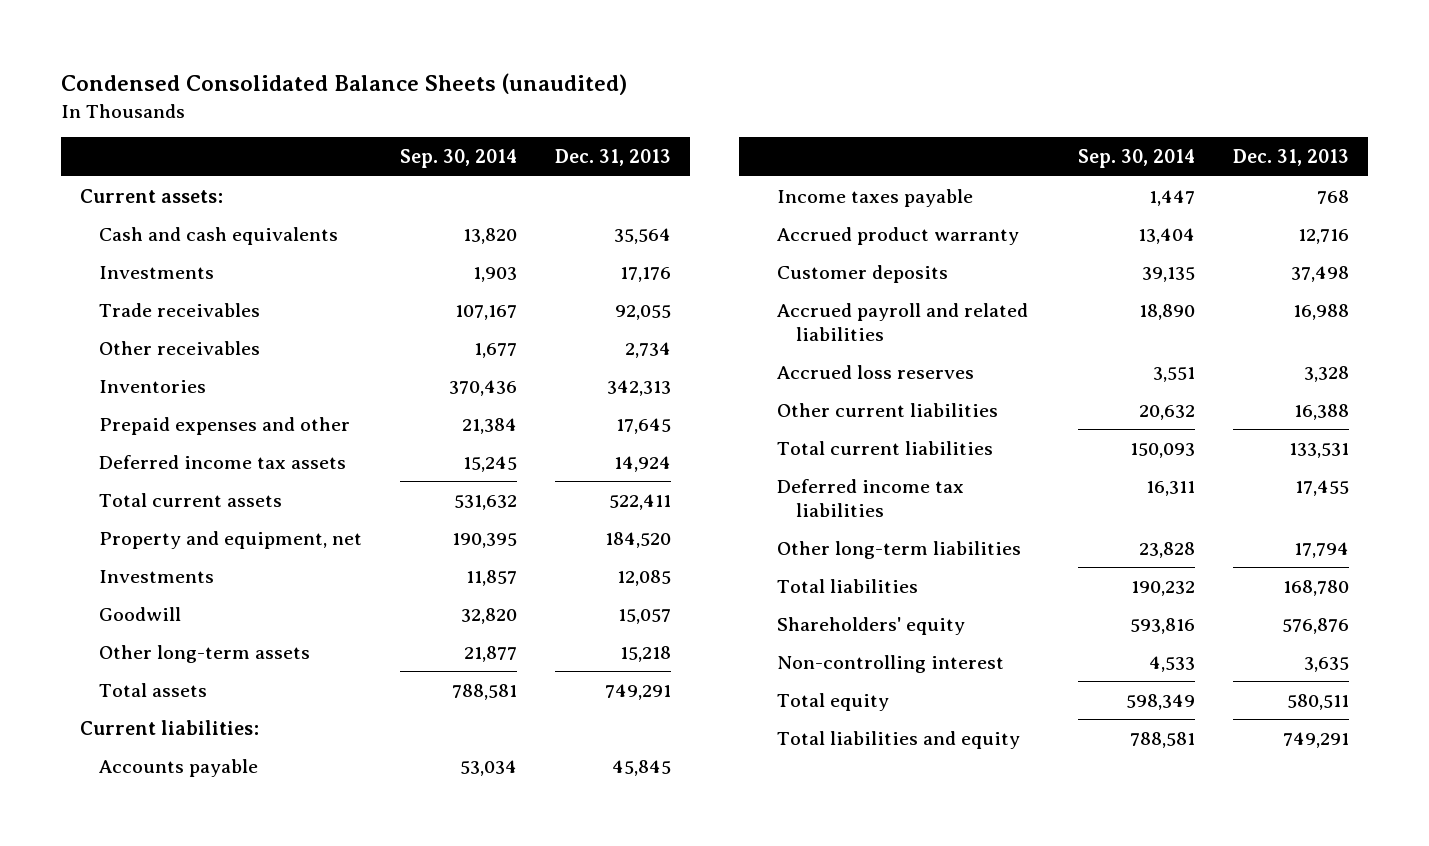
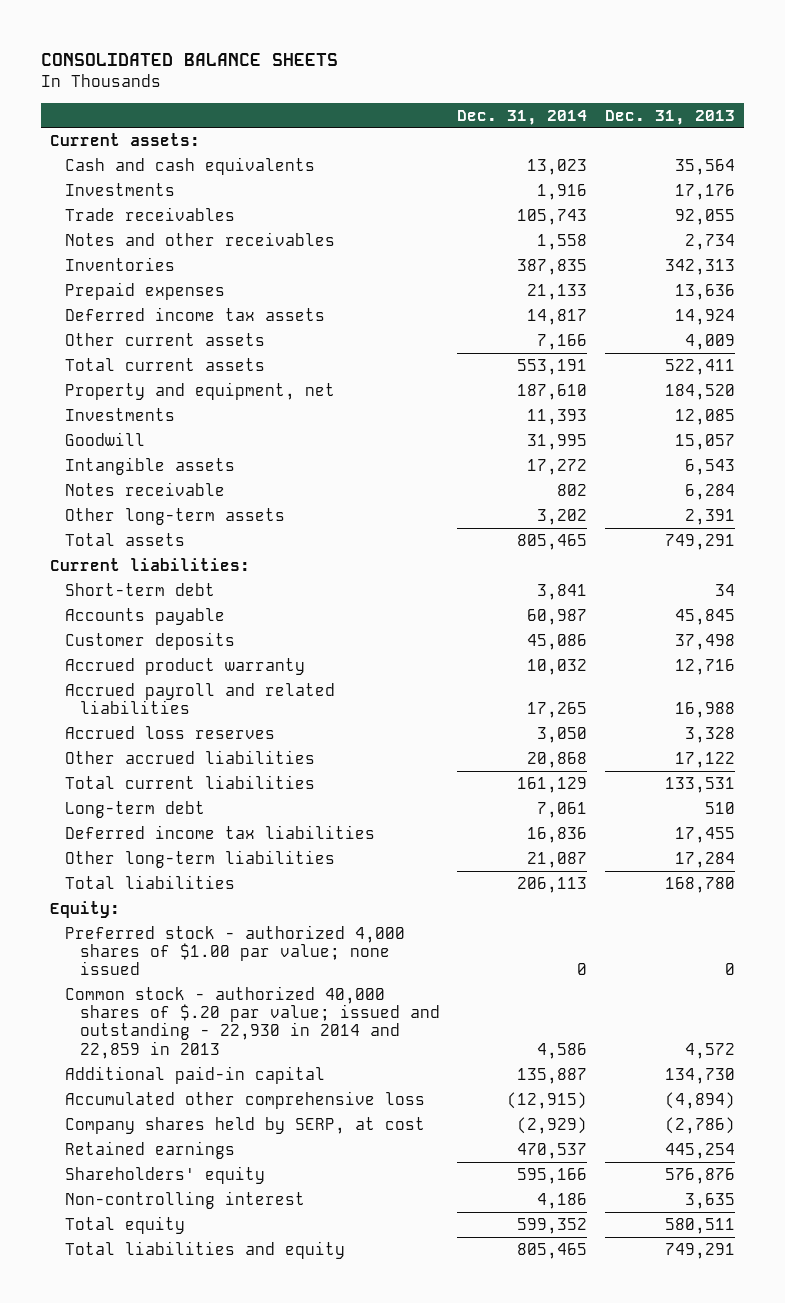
- Condensed Consolidated Balance Sheets (unaudited)
+ CONSOLIDATED BALANCE SHEETS
- | Sep. 30, 2014 | Dec. 31, 2013
+ | Dec. 31, 2014 | Dec. 31, 2013
- Other receivables | 1,677 | 2,734
+ Notes and other receivables | 1,558 | 2,734
- Prepaid expenses and other | 21,384 | 17,645
+ Prepaid expenses | 21,133 | 13,636
+ Other current assets | 7,166 | 4,009
- Other long-term assets | 21,877 | 15,218
+ Intangible assets | 17,272 | 6,543
+ Notes receivable | 802 | 6,284
+ Other long-term assets | 3,202 | 2,391
+ Short-term debt | 3,841 | 34
- Income taxes payable | 1,447 | 768
moved down: Accrued product warranty | 10,032 | 12,716
- Other current liabilities | 20,632 | 16,388
+ Other accrued liabilities | 20,868 | 17,122
+ Long-term debt | 7,061 | 510
- Other long-term liabilities | 23,828 | 17,794
+ Other long-term liabilities | 21,087 | 17,284
+ Equity:
+ Preferred stock - authorized 4,000 shares of $1.00 par value; none issued | 0 | 0
+ Common stock - authorized 40,000 shares of $.20 par value; issued and outstanding - 22,930 in 2014 and 22,859 in 2013 | 4,586 | 4,572
+ Additional paid-in capital | 135,887 | 134,730
+ Accumulated other comprehensive loss | (12,915) | (4,894)
+ Company shares held by SERP, at cost | (2,929) | (2,786)
+ Retained earnings | 470,537 | 445,254

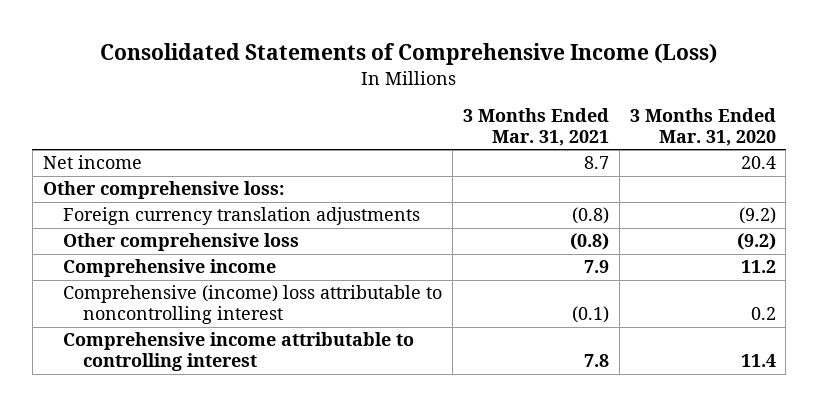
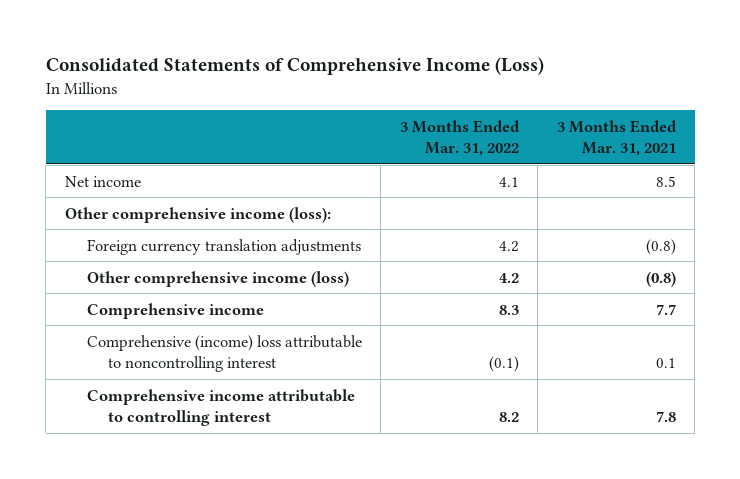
- | 3 Months Ended Mar. 31, 2021 | 3 Months Ended Mar. 31, 2020
+ | 3 Months Ended Mar. 31, 2022 | 3 Months Ended Mar. 31, 2021
- Net income | 8.7 | 20.4
- Other comprehensive loss:
+ Net income | 4.1 | 8.5
+ Other comprehensive income (loss):
- Other comprehensive loss | (0.8) | (9.2)
- Comprehensive income | 7.9 | 11.2
- Comprehensive (income) loss attributable to noncontrolling interest | (0.1) | 0.2
+ Other comprehensive income (loss) | 4.2 | (0.8)
+ Comprehensive income | 8.3 | 7.7
+ Comprehensive (income) loss attributable to noncontrolling interest | (0.1) | 0.1

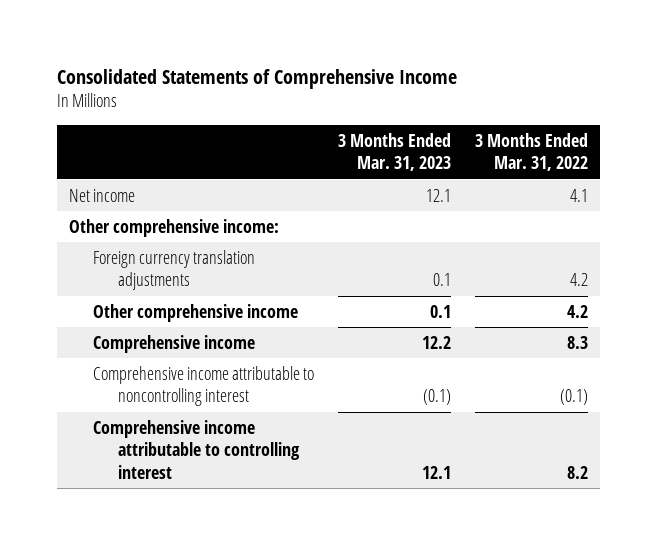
- Consolidated Statements of Comprehensive Income (Loss)
+ Consolidated Statements of Comprehensive Income
- | 3 Months Ended Mar. 31, 2022 | 3 Months Ended Mar. 31, 2021
+ | 3 Months Ended Mar. 31, 2023 | 3 Months Ended Mar. 31, 2022
- Other comprehensive income (loss):
+ Other comprehensive income:
- Other comprehensive income (loss) | 4.2 | (0.8)
+ Other comprehensive income | 0.1 | 4.2
- Comprehensive (income) loss attributable to noncontrolling interest | (0.1) | 0.1
+ Comprehensive income attributable to noncontrolling interest | (0.1) | (0.1)

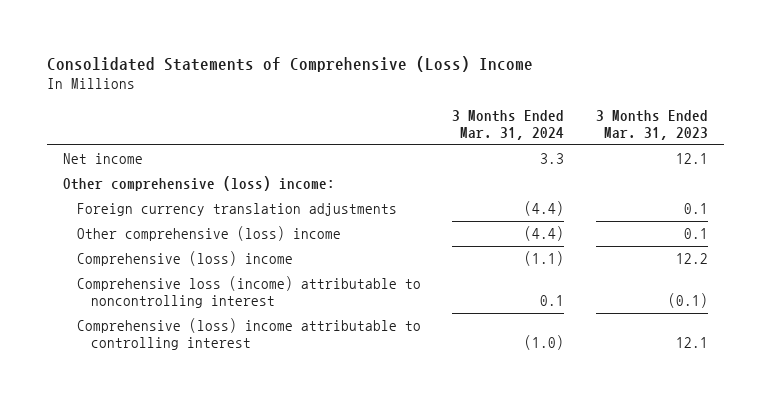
- Consolidated Statements of Comprehensive Income
+ Consolidated Statements of Comprehensive (Loss) Income
- | 3 Months Ended Mar. 31, 2023 | 3 Months Ended Mar. 31, 2022
+ | 3 Months Ended Mar. 31, 2024 | 3 Months Ended Mar. 31, 2023
- Other comprehensive income:
+ Other comprehensive (loss) income:
- Other comprehensive income | 0.1 | 4.2
- Comprehensive income | 12.2 | 8.3
- Comprehensive income attributable to noncontrolling interest | (0.1) | (0.1)
- Comprehensive income attributable to controlling interest | 12.1 | 8.2
+ Other comprehensive (loss) income | (4.4) | 0.1
+ Comprehensive (loss) income | (1.1) | 12.2
+ Comprehensive loss (income) attributable to noncontrolling interest | 0.1 | (0.1)
+ Comprehensive (loss) income attributable to controlling interest | (1.0) | 12.1

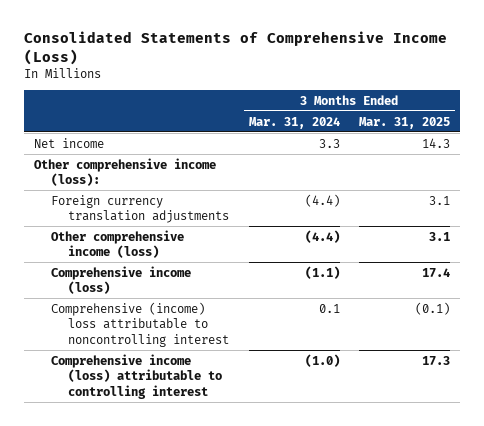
- Consolidated Statements of Comprehensive (Loss) Income
+ Consolidated Statements of Comprehensive Income (Loss)
- | 3 Months Ended Mar. 31, 2024 | 3 Months Ended Mar. 31, 2023
+ | 3 Months Ended Mar. 31, 2024 | 3 Months Ended Mar. 31, 2025
- Other comprehensive (loss) income:
+ Other comprehensive income (loss):
- Other comprehensive (loss) income | (4.4) | 0.1
- Comprehensive (loss) income | (1.1) | 12.2
- Comprehensive loss (income) attributable to noncontrolling interest | 0.1 | (0.1)
- Comprehensive (loss) income attributable to controlling interest | (1.0) | 12.1
+ Other comprehensive income (loss) | (4.4) | 3.1
+ Comprehensive income (loss) | (1.1) | 17.4
+ Comprehensive (income) loss attributable to noncontrolling interest | 0.1 | (0.1)
+ Comprehensive income (loss) attributable to controlling interest | (1.0) | 17.3

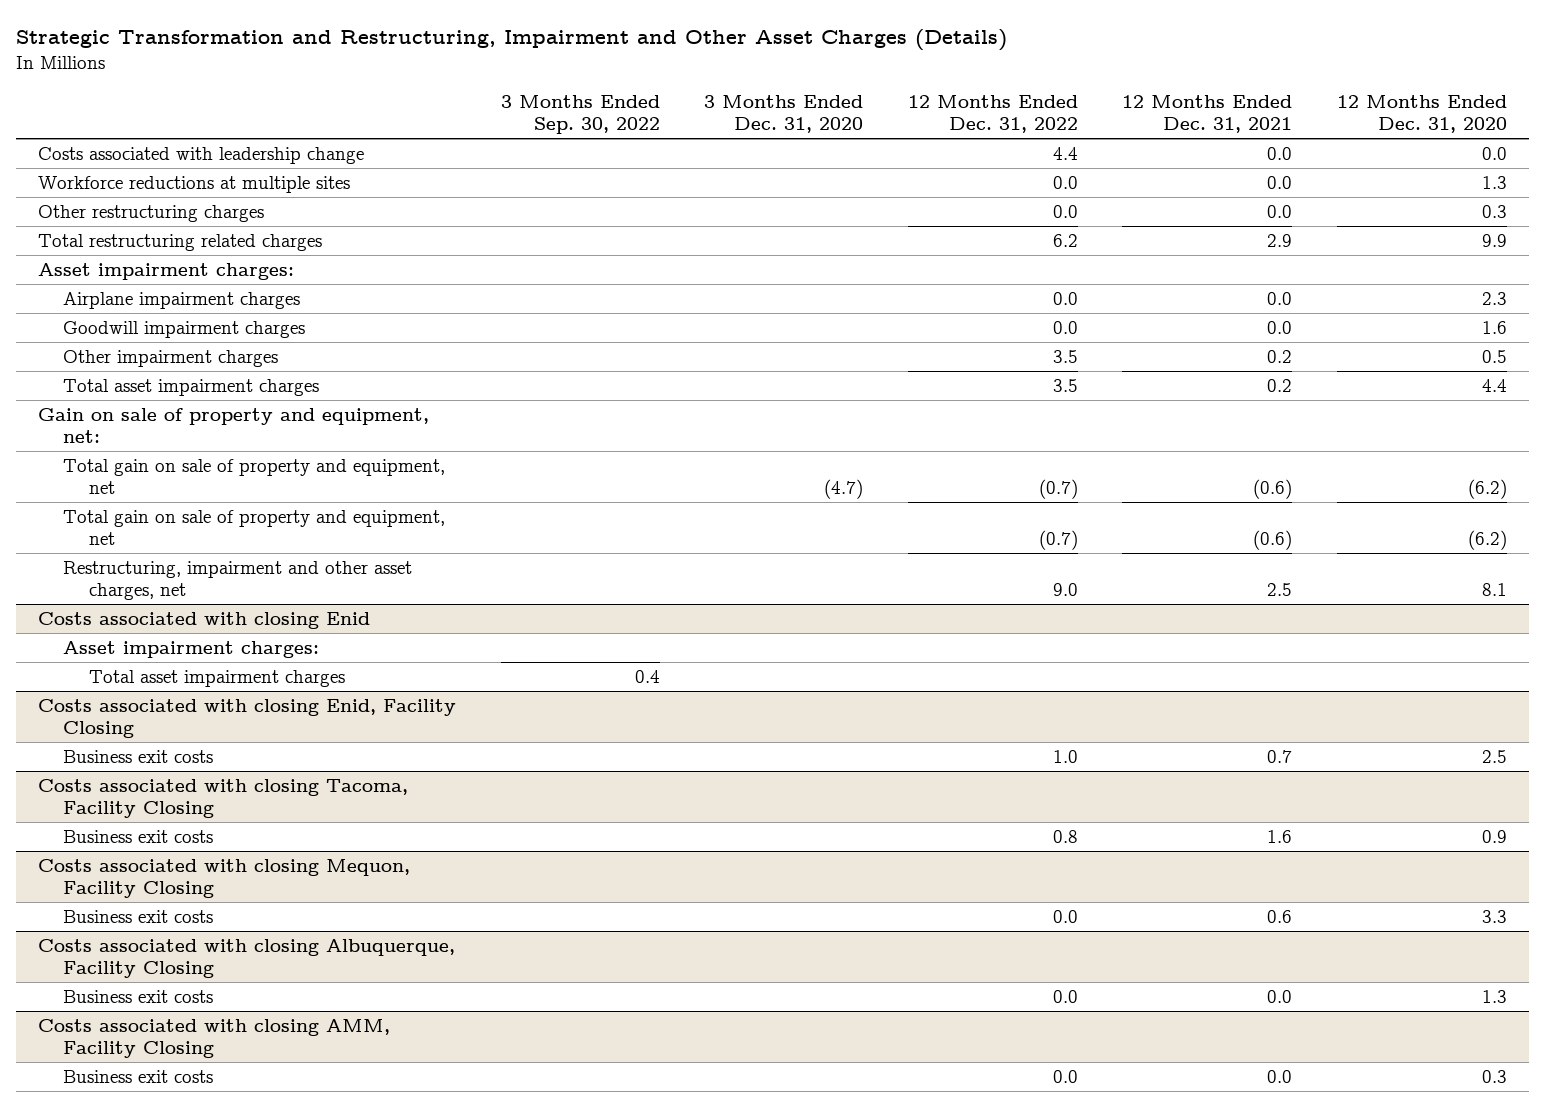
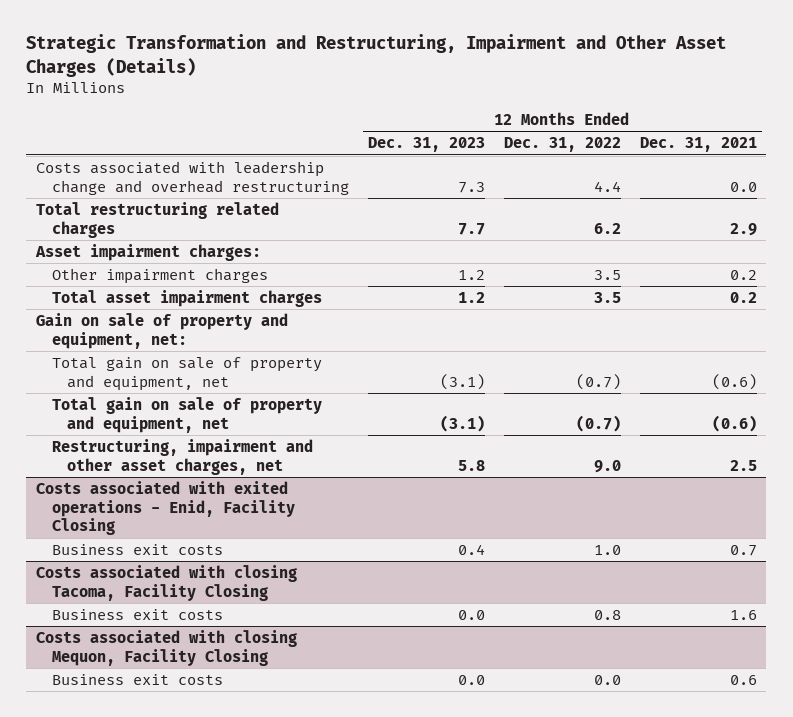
- | 3 Months Ended Sep. 30, 2022 | 3 Months Ended Dec. 31, 2020 | 12 Months Ended Dec. 31, 2022 | 12 Months Ended Dec. 31, 2021 | 12 Months Ended Dec. 31, 2020
+ | 12 Months Ended Dec. 31, 2023 | 12 Months Ended Dec. 31, 2022 | 12 Months Ended Dec. 31, 2021
- Costs associated with leadership change | | | 4.4 | 0.0 | 0.0
- Workforce reductions at multiple sites | | | 0.0 | 0.0 | 1.3
- Other restructuring charges | | | 0.0 | 0.0 | 0.3
+ Costs associated with leadership change and overhead restructuring | 7.3 | 4.4 | 0.0
- Airplane impairment charges | | | 0.0 | 0.0 | 2.3
- Goodwill impairment charges | | | 0.0 | 0.0 | 1.6
- Costs associated with closing Enid
- Asset impairment charges:
- Total asset impairment charges | 0.4 | | | |
- Costs associated with closing Enid, Facility Closing
+ Costs associated with exited operations - Enid, Facility Closing
- Costs associated with closing Albuquerque, Facility Closing
- Business exit costs | | | 0.0 | 0.0 | 1.3
- Costs associated with closing AMM, Facility Closing
- Business exit costs | | | 0.0 | 0.0 | 0.3

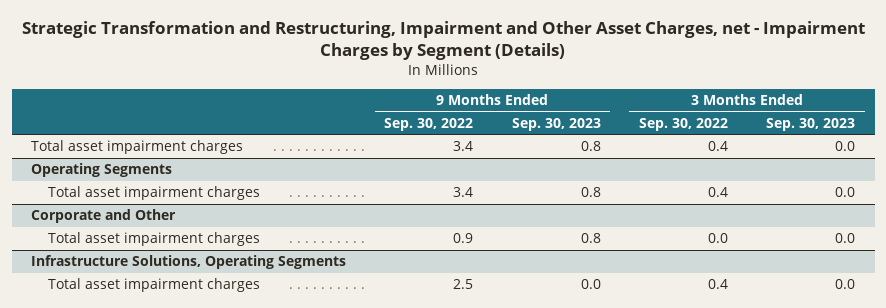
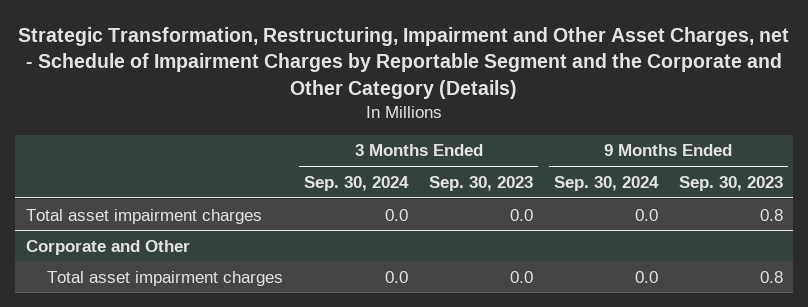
- Strategic Transformation and Restructuring, Impairment and Other Asset Charges, net - Impairment Charges by Segment (Details)
+ Strategic Transformation, Restructuring, Impairment and Other Asset Charges, net - Schedule of Impairment Charges by Reportable Segment and the Corporate and Other Category (Details)
- | 9 Months Ended Sep. 30, 2022 | 9 Months Ended Sep. 30, 2023 | 3 Months Ended Sep. 30, 2022 | 3 Months Ended Sep. 30, 2023
+ | 3 Months Ended Sep. 30, 2024 | 3 Months Ended Sep. 30, 2023 | 9 Months Ended Sep. 30, 2024 | 9 Months Ended Sep. 30, 2023
- Operating Segments
- Total asset impairment charges | 3.4 | 0.8 | 0.4 | 0.0
- Infrastructure Solutions, Operating Segments
- Total asset impairment charges | 2.5 | 0.0 | 0.4 | 0.0

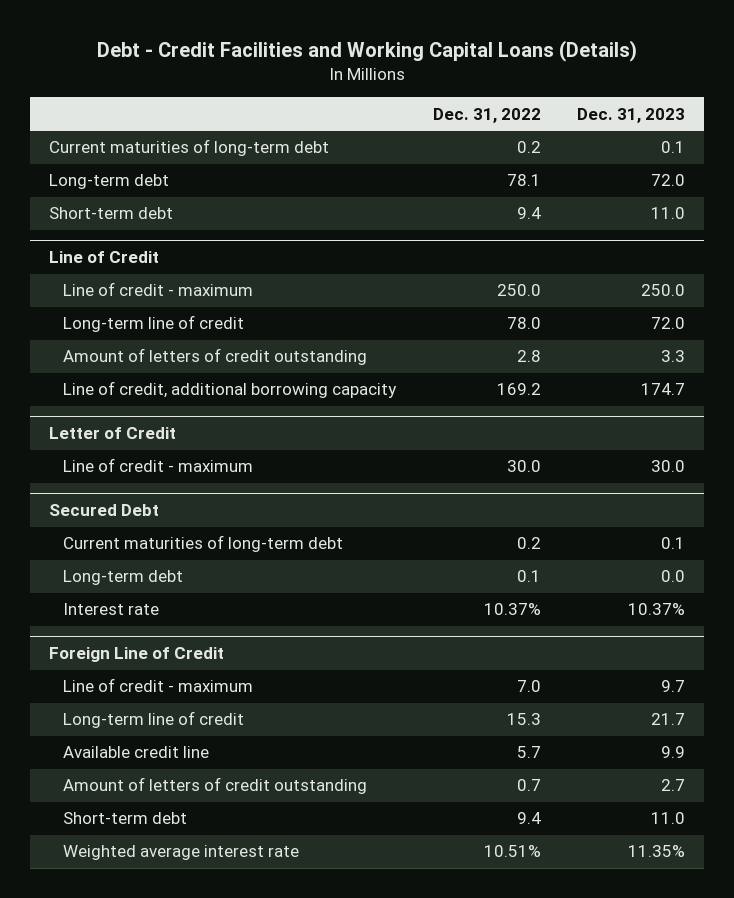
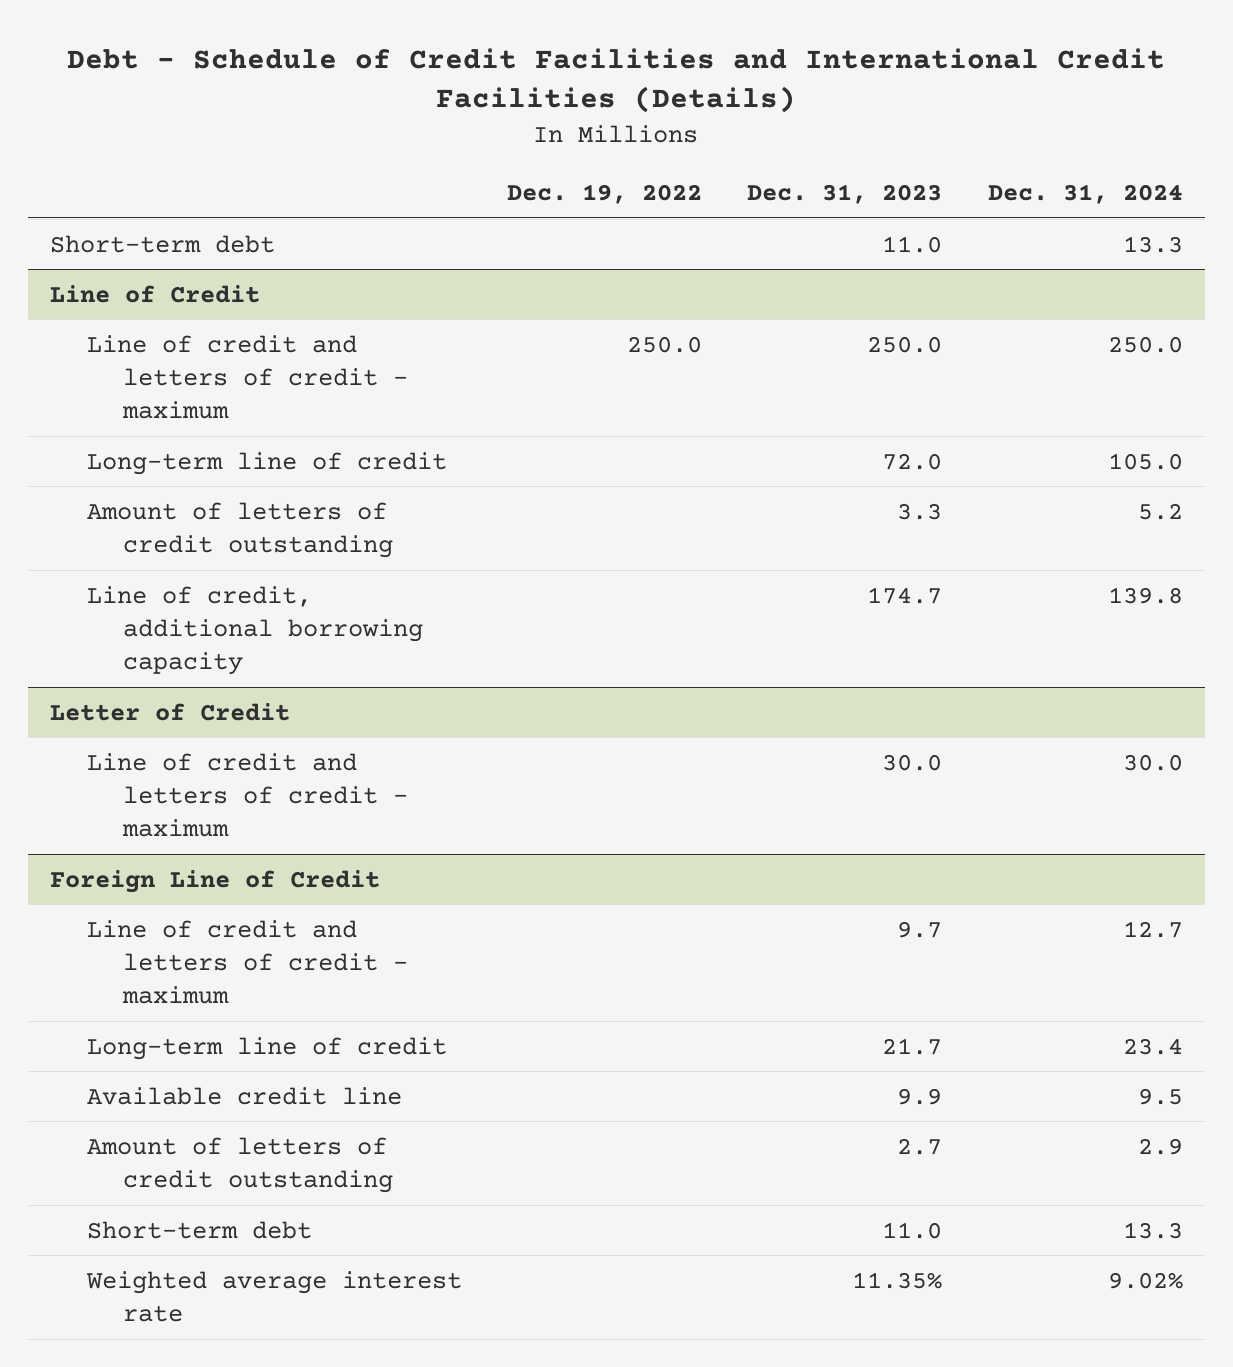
- Debt - Credit Facilities and Working Capital Loans (Details)
+ Debt - Schedule of Credit Facilities and International Credit Facilities (Details)
- | Dec. 31, 2022 | Dec. 31, 2023
+ | Dec. 19, 2022 | Dec. 31, 2023 | Dec. 31, 2024
- Current maturities of long-term debt | 0.2 | 0.1
- Long-term debt | 78.1 | 72.0
@ Line of Credit
- Line of credit - maximum | 250.0 | 250.0
+ Line of credit and letters of credit - maximum | 250.0 | 250.0 | 250.0
@ Letter of Credit
- Line of credit - maximum | 30.0 | 30.0
- Secured Debt
- Current maturities of long-term debt | 0.2 | 0.1
- Long-term debt | 0.1 | 0.0
- Interest rate | 10.37% | 10.37%
@ Letter of Credit
+ Line of credit and letters of credit - maximum | | 30.0 | 30.0
@ Foreign Line of Credit
- Line of credit - maximum | 7.0 | 9.7
+ Line of credit and letters of credit - maximum | | 9.7 | 12.7

